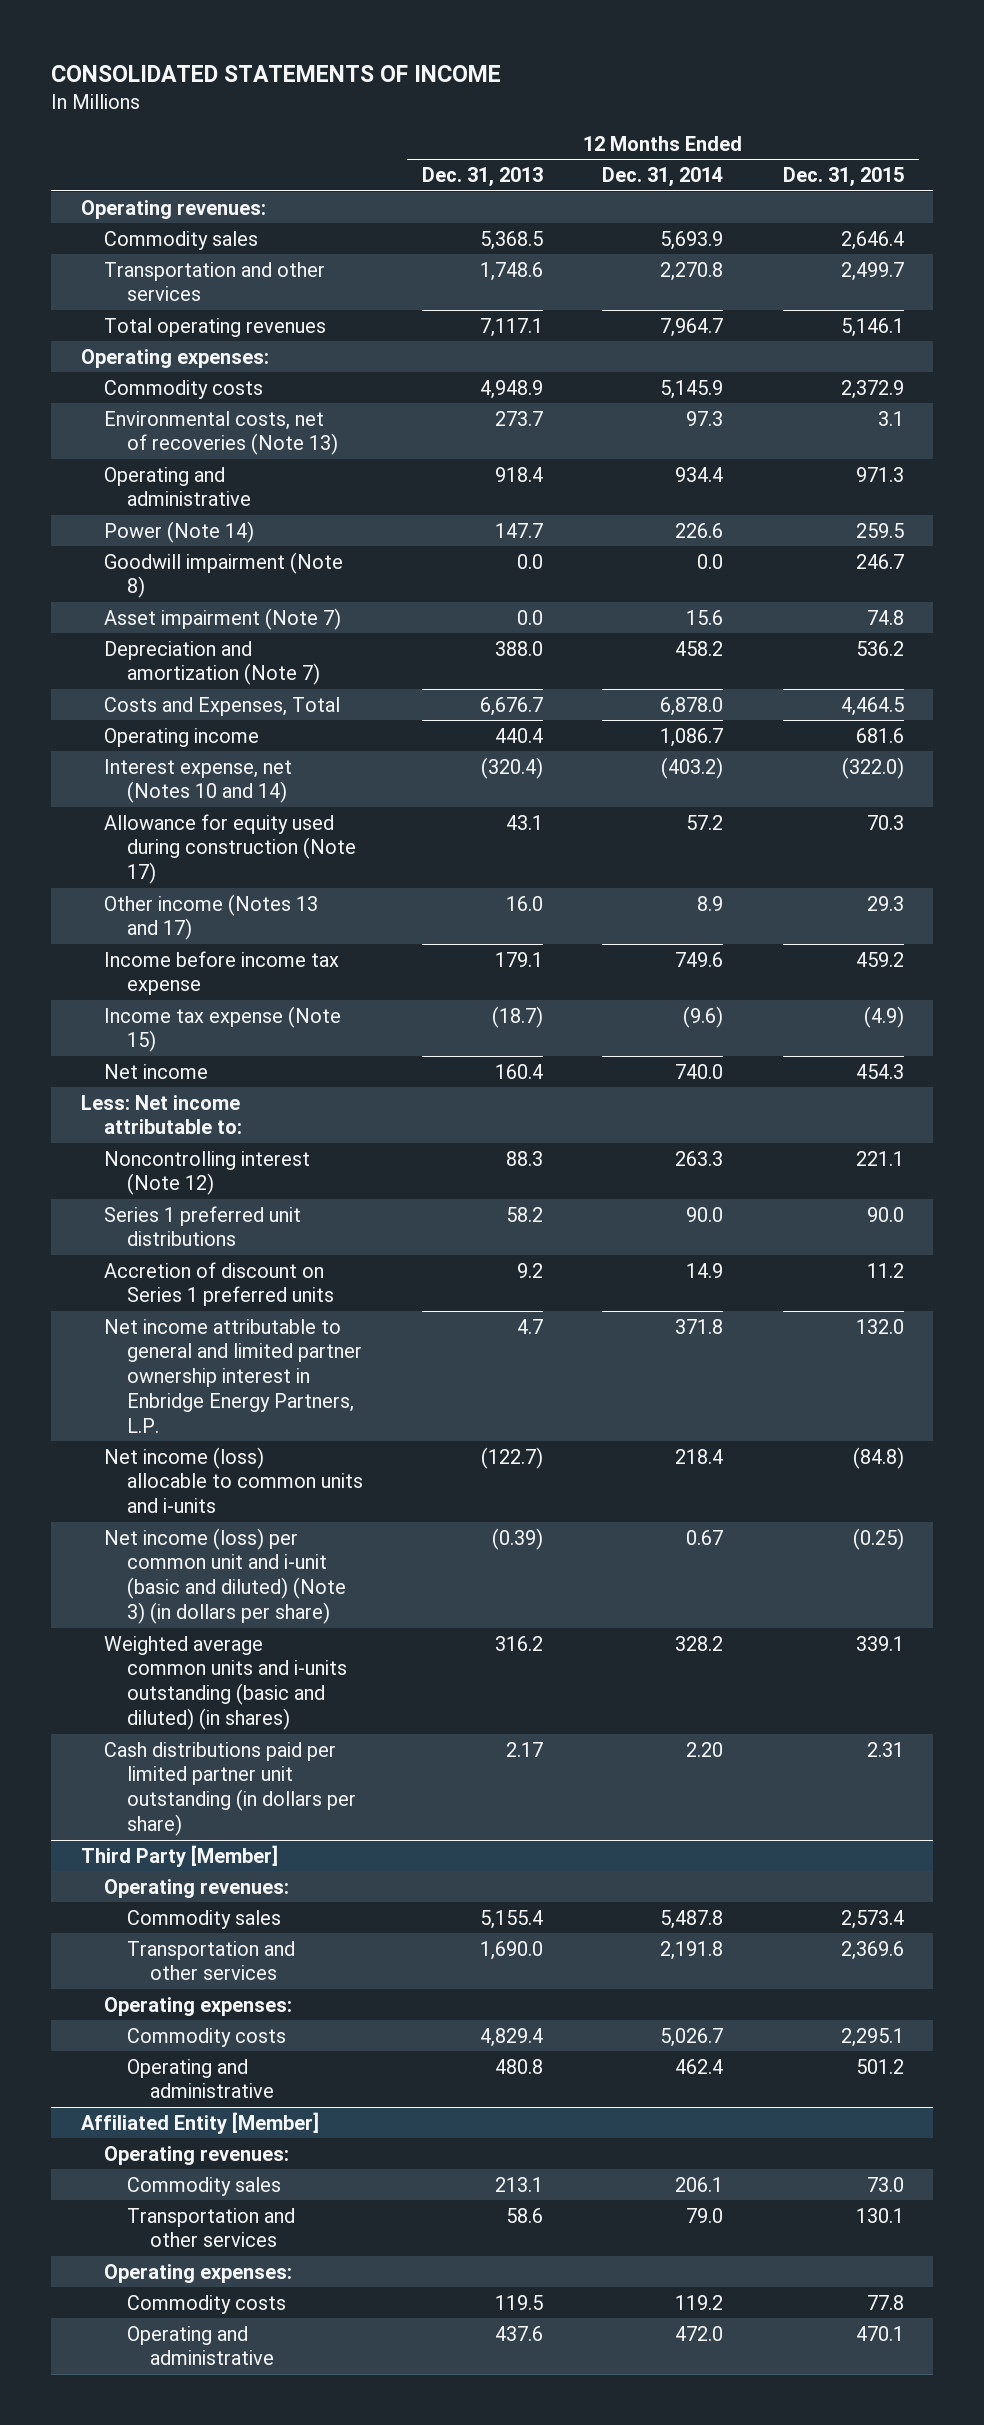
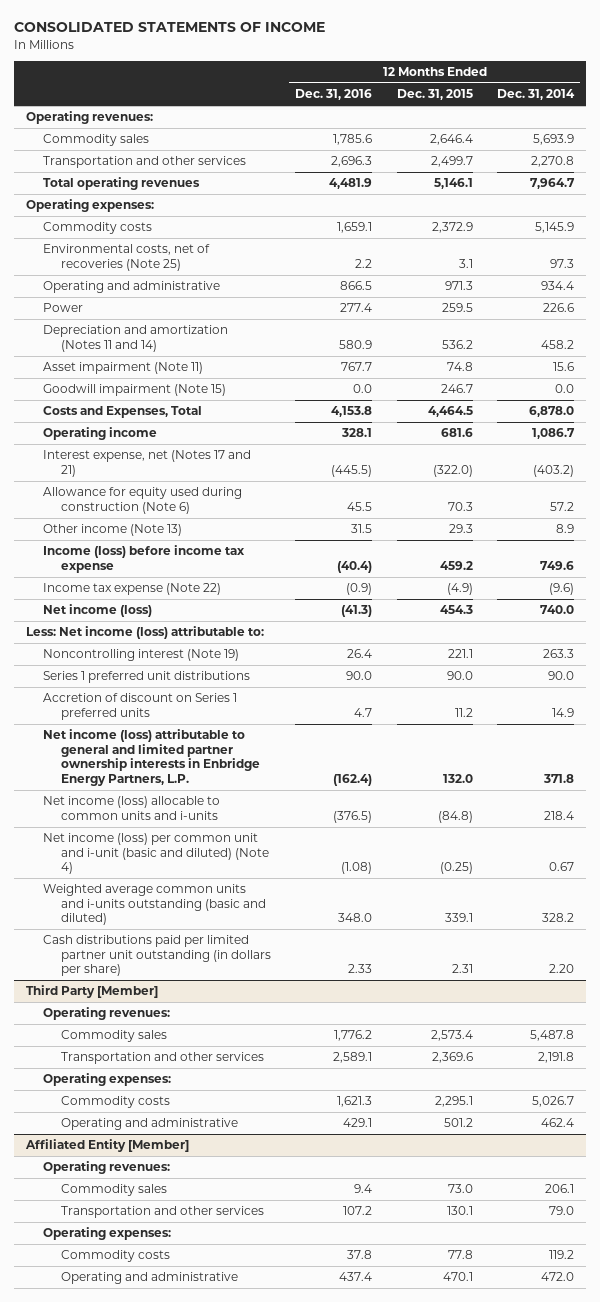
- | 12 Months Ended Dec. 31, 2013 | 12 Months Ended Dec. 31, 2014 | 12 Months Ended Dec. 31, 2015
+ | 12 Months Ended Dec. 31, 2016 | 12 Months Ended Dec. 31, 2015 | 12 Months Ended Dec. 31, 2014
- Environmental costs, net of recoveries (Note 13) | 273.7 | 97.3 | 3.1
+ Environmental costs, net of recoveries (Note 25) | 2.2 | 3.1 | 97.3
- Power (Note 14) | 147.7 | 226.6 | 259.5
- Goodwill impairment (Note 8) | 0.0 | 0.0 | 246.7
- Asset impairment (Note 7) | 0.0 | 15.6 | 74.8
- Depreciation and amortization (Note 7) | 388.0 | 458.2 | 536.2
+ Power | 277.4 | 259.5 | 226.6
+ Depreciation and amortization (Notes 11 and 14) | 580.9 | 536.2 | 458.2
+ Asset impairment (Note 11) | 767.7 | 74.8 | 15.6
+ Goodwill impairment (Note 15) | 0.0 | 246.7 | 0.0
- Interest expense, net (Notes 10 and 14) | (320.4) | (403.2) | (322.0)
- Allowance for equity used during construction (Note 17) | 43.1 | 57.2 | 70.3
- Other income (Notes 13 and 17) | 16.0 | 8.9 | 29.3
- Income before income tax expense | 179.1 | 749.6 | 459.2
- Income tax expense (Note 15) | (18.7) | (9.6) | (4.9)
- Net income | 160.4 | 740.0 | 454.3
- Less: Net income attributable to:
- Noncontrolling interest (Note 12) | 88.3 | 263.3 | 221.1
+ Interest expense, net (Notes 17 and 21) | (445.5) | (322.0) | (403.2)
+ Allowance for equity used during construction (Note 6) | 45.5 | 70.3 | 57.2
+ Other income (Note 13) | 31.5 | 29.3 | 8.9
+ Income (loss) before income tax expense | (40.4) | 459.2 | 749.6
+ Income tax expense (Note 22) | (0.9) | (4.9) | (9.6)
+ Net income (loss) | (41.3) | 454.3 | 740.0
+ Less: Net income (loss) attributable to:
+ Noncontrolling interest (Note 19) | 26.4 | 221.1 | 263.3
- Net income attributable to general and limited partner ownership interest in Enbridge Energy Partners, L.P. | 4.7 | 371.8 | 132.0
+ Net income (loss) attributable to general and limited partner ownership interests in Enbridge Energy Partners, L.P. | (162.4) | 132.0 | 371.8
- Net income (loss) per common unit and i-unit (basic and diluted) (Note 3) (in dollars per share) | (0.39) | 0.67 | (0.25)
- Weighted average common units and i-units outstanding (basic and diluted) (in shares) | 316.2 | 328.2 | 339.1
+ Net income (loss) per common unit and i-unit (basic and diluted) (Note 4) | (1.08) | (0.25) | 0.67
+ Weighted average common units and i-units outstanding (basic and diluted) | 348.0 | 339.1 | 328.2

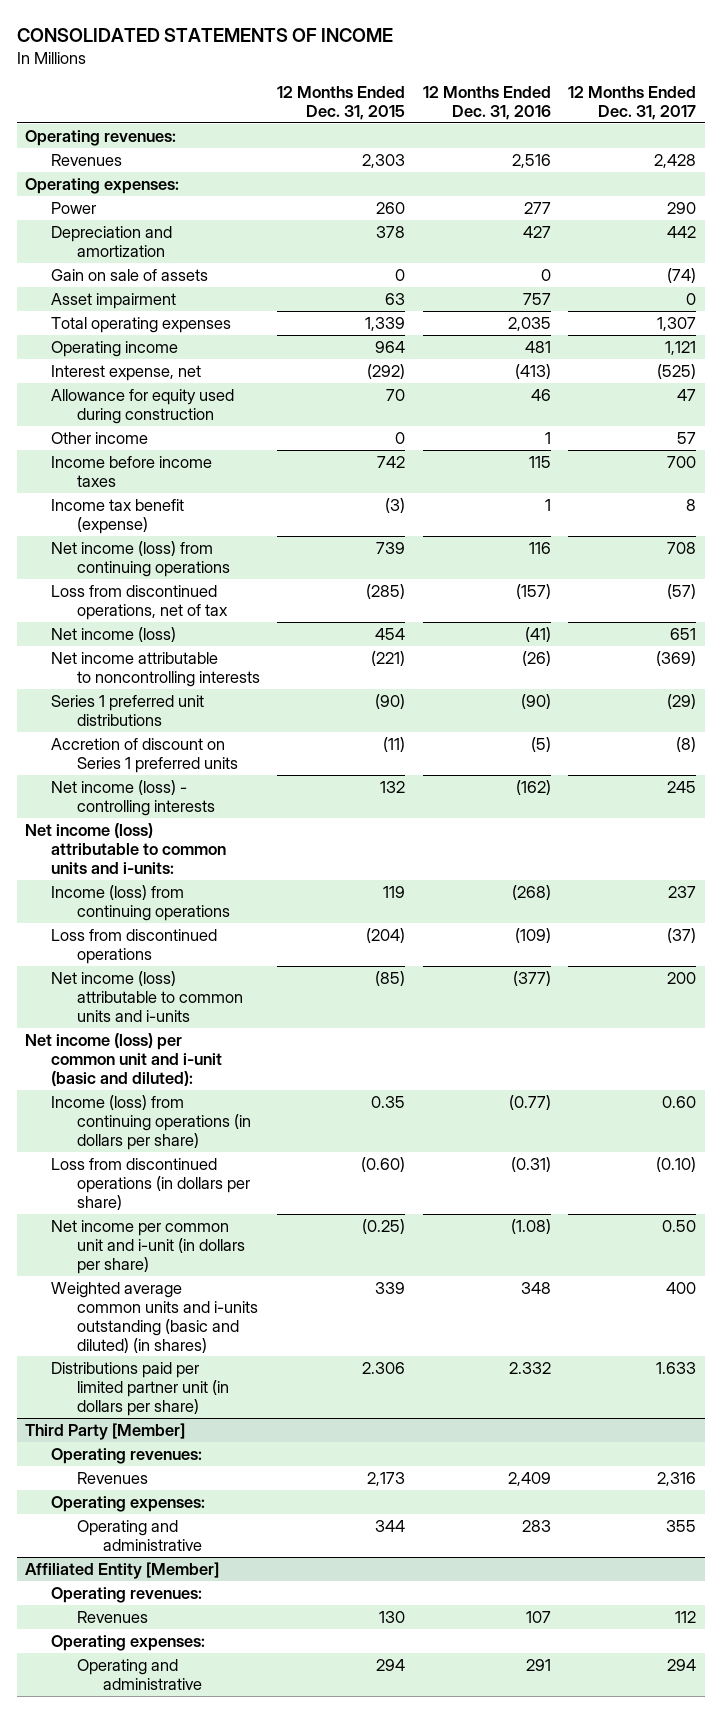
- | 12 Months Ended Dec. 31, 2016 | 12 Months Ended Dec. 31, 2015 | 12 Months Ended Dec. 31, 2014
+ | 12 Months Ended Dec. 31, 2015 | 12 Months Ended Dec. 31, 2016 | 12 Months Ended Dec. 31, 2017
- Commodity sales | 1,785.6 | 2,646.4 | 5,693.9
- Transportation and other services | 2,696.3 | 2,499.7 | 2,270.8
- Total operating revenues | 4,481.9 | 5,146.1 | 7,964.7
+ Revenues | 2,303 | 2,516 | 2,428
- Commodity costs | 1,659.1 | 2,372.9 | 5,145.9
- Environmental costs, net of recoveries (Note 25) | 2.2 | 3.1 | 97.3
- Operating and administrative | 866.5 | 971.3 | 934.4
- Power | 277.4 | 259.5 | 226.6
- Depreciation and amortization (Notes 11 and 14) | 580.9 | 536.2 | 458.2
- Asset impairment (Note 11) | 767.7 | 74.8 | 15.6
- Goodwill impairment (Note 15) | 0.0 | 246.7 | 0.0
- Costs and Expenses, Total | 4,153.8 | 4,464.5 | 6,878.0
- Operating income | 328.1 | 681.6 | 1,086.7
- Interest expense, net (Notes 17 and 21) | (445.5) | (322.0) | (403.2)
- Allowance for equity used during construction (Note 6) | 45.5 | 70.3 | 57.2
- Other income (Note 13) | 31.5 | 29.3 | 8.9
- Income (loss) before income tax expense | (40.4) | 459.2 | 749.6
- Income tax expense (Note 22) | (0.9) | (4.9) | (9.6)
- Net income (loss) | (41.3) | 454.3 | 740.0
- Less: Net income (loss) attributable to:
- Noncontrolling interest (Note 19) | 26.4 | 221.1 | 263.3
- Series 1 preferred unit distributions | 90.0 | 90.0 | 90.0
- Accretion of discount on Series 1 preferred units | 4.7 | 11.2 | 14.9
- Net income (loss) attributable to general and limited partner ownership interests in Enbridge Energy Partners, L.P. | (162.4) | 132.0 | 371.8
- Net income (loss) allocable to common units and i-units | (376.5) | (84.8) | 218.4
- Net income (loss) per common unit and i-unit (basic and diluted) (Note 4) | (1.08) | (0.25) | 0.67
- Weighted average common units and i-units outstanding (basic and diluted) | 348.0 | 339.1 | 328.2
- Cash distributions paid per limited partner unit outstanding (in dollars per share) | 2.33 | 2.31 | 2.20
+ Power | 260 | 277 | 290
+ Depreciation and amortization | 378 | 427 | 442
+ Gain on sale of assets | 0 | 0 | (74)
+ Asset impairment | 63 | 757 | 0
+ Total operating expenses | 1,339 | 2,035 | 1,307
+ Operating income | 964 | 481 | 1,121
+ Interest expense, net | (292) | (413) | (525)
+ Allowance for equity used during construction | 70 | 46 | 47
+ Other income | 0 | 1 | 57
+ Income before income taxes | 742 | 115 | 700
+ Income tax benefit (expense) | (3) | 1 | 8
+ Net income (loss) from continuing operations | 739 | 116 | 708
+ Loss from discontinued operations, net of tax | (285) | (157) | (57)
+ Net income (loss) | 454 | (41) | 651
+ Net income attributable to noncontrolling interests | (221) | (26) | (369)
+ Series 1 preferred unit distributions | (90) | (90) | (29)
+ Accretion of discount on Series 1 preferred units | (11) | (5) | (8)
+ Net income (loss) - controlling interests | 132 | (162) | 245
+ Net income (loss) attributable to common units and i-units:
+ Income (loss) from continuing operations | 119 | (268) | 237
+ Loss from discontinued operations | (204) | (109) | (37)
+ Net income (loss) attributable to common units and i-units | (85) | (377) | 200
+ Net income (loss) per common unit and i-unit (basic and diluted):
+ Income (loss) from continuing operations (in dollars per share) | 0.35 | (0.77) | 0.60
+ Loss from discontinued operations (in dollars per share) | (0.60) | (0.31) | (0.10)
+ Net income per common unit and i-unit (in dollars per share) | (0.25) | (1.08) | 0.50
+ Weighted average common units and i-units outstanding (basic and diluted) (in shares) | 339 | 348 | 400
+ Distributions paid per limited partner unit (in dollars per share) | 2.306 | 2.332 | 1.633
@ Third Party [Member]
- Commodity sales | 1,776.2 | 2,573.4 | 5,487.8
- Transportation and other services | 2,589.1 | 2,369.6 | 2,191.8
+ Revenues | 2,173 | 2,409 | 2,316
- Commodity costs | 1,621.3 | 2,295.1 | 5,026.7
- Operating and administrative | 429.1 | 501.2 | 462.4
+ Operating and administrative | 344 | 283 | 355
@ Affiliated Entity [Member]
- Commodity sales | 9.4 | 73.0 | 206.1
- Transportation and other services | 107.2 | 130.1 | 79.0
+ Revenues | 130 | 107 | 112
- Commodity costs | 37.8 | 77.8 | 119.2
- Operating and administrative | 437.4 | 470.1 | 472.0
+ Operating and administrative | 294 | 291 | 294

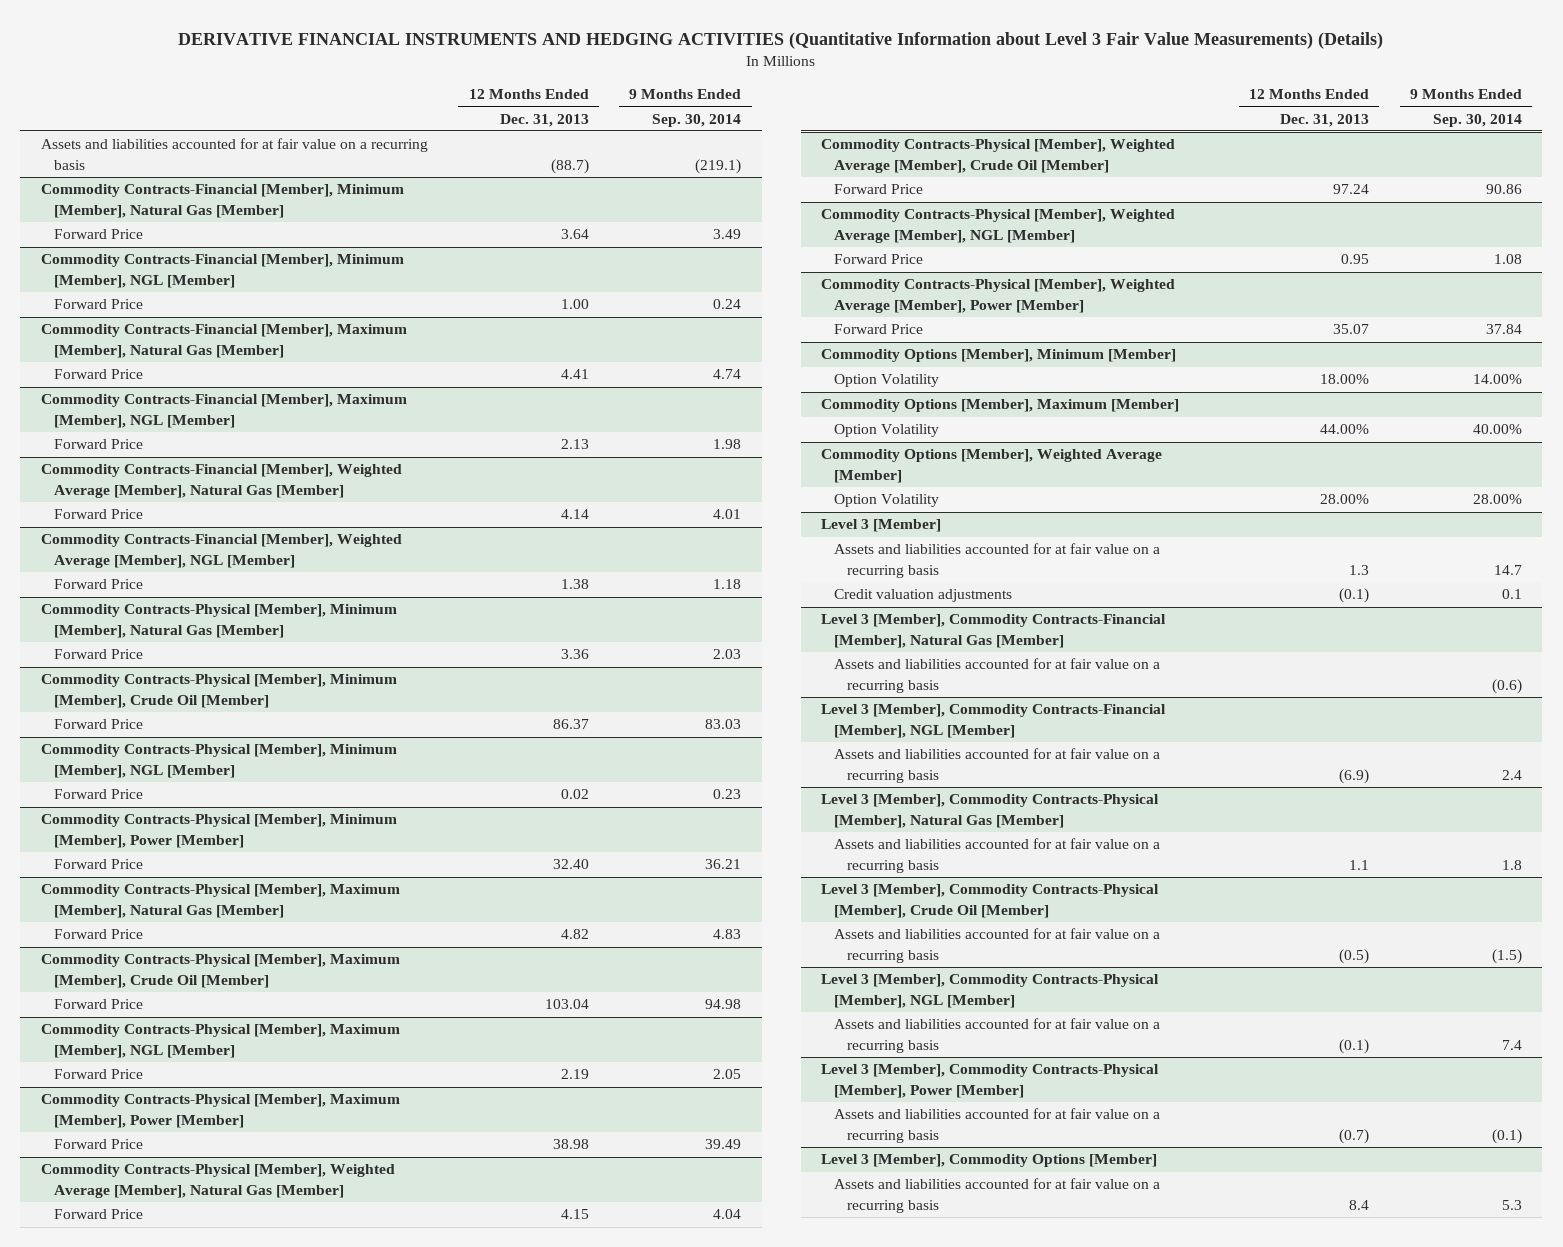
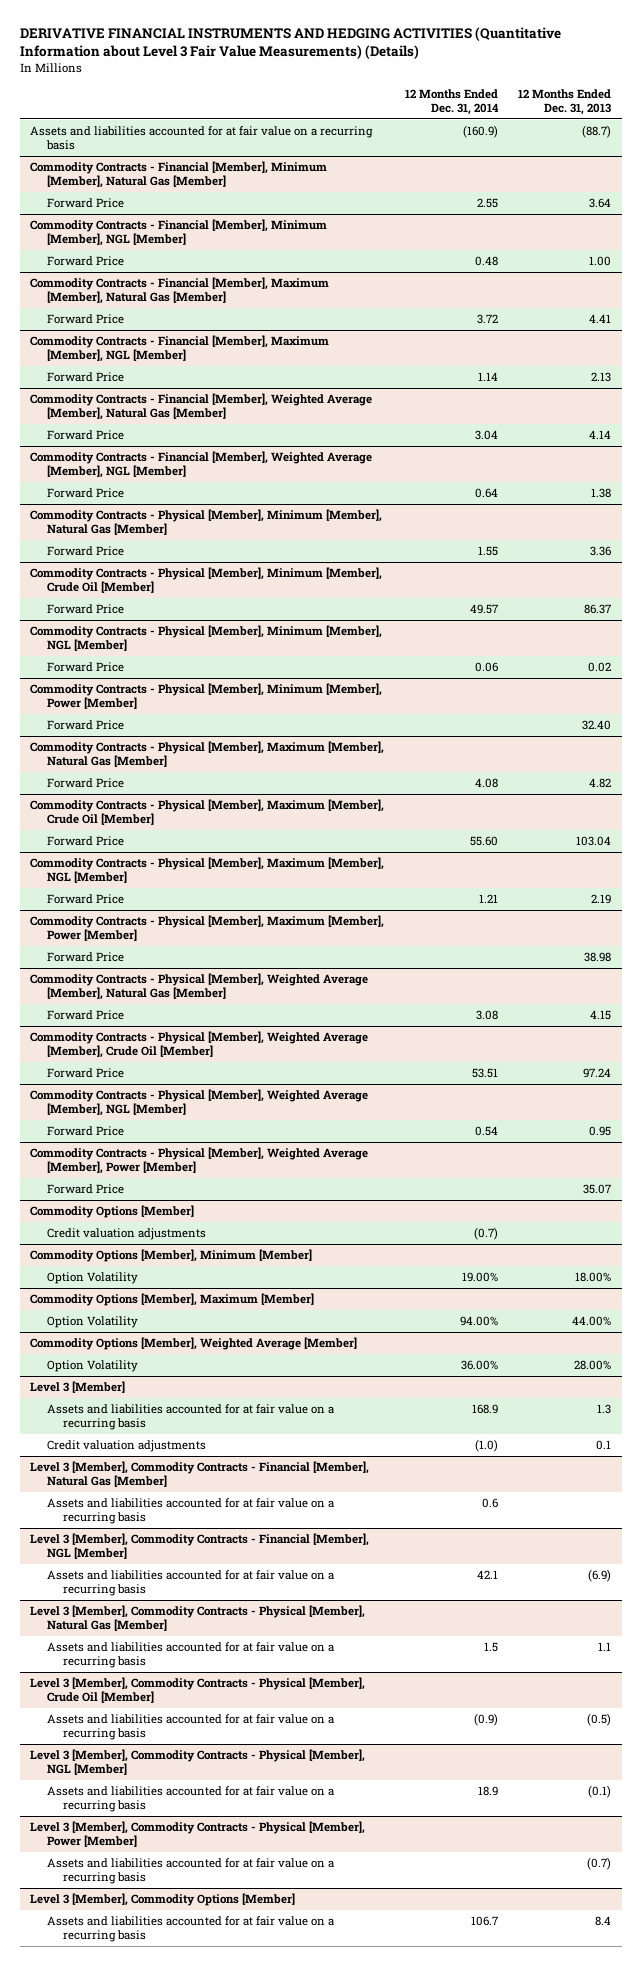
- | 12 Months Ended Dec. 31, 2013 | 9 Months Ended Sep. 30, 2014
+ | 12 Months Ended Dec. 31, 2014 | 12 Months Ended Dec. 31, 2013
- Commodity Contracts-Financial [Member], Minimum [Member], Natural Gas [Member]
+ Commodity Contracts - Financial [Member], Minimum [Member], Natural Gas [Member]
- Commodity Contracts-Financial [Member], Minimum [Member], NGL [Member]
+ Commodity Contracts - Financial [Member], Minimum [Member], NGL [Member]
- Commodity Contracts-Financial [Member], Maximum [Member], Natural Gas [Member]
+ Commodity Contracts - Financial [Member], Maximum [Member], Natural Gas [Member]
- Commodity Contracts-Financial [Member], Maximum [Member], NGL [Member]
+ Commodity Contracts - Financial [Member], Maximum [Member], NGL [Member]
- Commodity Contracts-Financial [Member], Weighted Average [Member], Natural Gas [Member]
+ Commodity Contracts - Financial [Member], Weighted Average [Member], Natural Gas [Member]
- Commodity Contracts-Financial [Member], Weighted Average [Member], NGL [Member]
+ Commodity Contracts - Financial [Member], Weighted Average [Member], NGL [Member]
- Commodity Contracts-Physical [Member], Minimum [Member], Natural Gas [Member]
+ Commodity Contracts - Physical [Member], Minimum [Member], Natural Gas [Member]
- Commodity Contracts-Physical [Member], Minimum [Member], Crude Oil [Member]
+ Commodity Contracts - Physical [Member], Minimum [Member], Crude Oil [Member]
- Commodity Contracts-Physical [Member], Minimum [Member], NGL [Member]
+ Commodity Contracts - Physical [Member], Minimum [Member], NGL [Member]
- Commodity Contracts-Physical [Member], Minimum [Member], Power [Member]
+ Commodity Contracts - Physical [Member], Minimum [Member], Power [Member]
- Commodity Contracts-Physical [Member], Maximum [Member], Natural Gas [Member]
+ Commodity Contracts - Physical [Member], Maximum [Member], Natural Gas [Member]
- Commodity Contracts-Physical [Member], Maximum [Member], Crude Oil [Member]
+ Commodity Contracts - Physical [Member], Maximum [Member], Crude Oil [Member]
- Commodity Contracts-Physical [Member], Maximum [Member], NGL [Member]
+ Commodity Contracts - Physical [Member], Maximum [Member], NGL [Member]
- Commodity Contracts-Physical [Member], Maximum [Member], Power [Member]
+ Commodity Contracts - Physical [Member], Maximum [Member], Power [Member]
- Commodity Contracts-Physical [Member], Weighted Average [Member], Natural Gas [Member]
+ Commodity Contracts - Physical [Member], Weighted Average [Member], Natural Gas [Member]
- Commodity Contracts-Physical [Member], Weighted Average [Member], Crude Oil [Member]
+ Commodity Contracts - Physical [Member], Weighted Average [Member], Crude Oil [Member]
- Commodity Contracts-Physical [Member], Weighted Average [Member], NGL [Member]
+ Commodity Contracts - Physical [Member], Weighted Average [Member], NGL [Member]
- Commodity Contracts-Physical [Member], Weighted Average [Member], Power [Member]
+ Commodity Contracts - Physical [Member], Weighted Average [Member], Power [Member]
+ Commodity Options [Member]
+ Credit valuation adjustments | (0.7) |
@ Level 3 [Member]
- Credit valuation adjustments | (0.1) | 0.1
- Level 3 [Member], Commodity Contracts-Financial [Member], Natural Gas [Member]
@ Level 3 [Member]
+ Credit valuation adjustments | (1.0) | 0.1
+ Level 3 [Member], Commodity Contracts - Financial [Member], Natural Gas [Member]
- Level 3 [Member], Commodity Contracts-Financial [Member], NGL [Member]
+ Level 3 [Member], Commodity Contracts - Financial [Member], NGL [Member]
- Level 3 [Member], Commodity Contracts-Physical [Member], Natural Gas [Member]
+ Level 3 [Member], Commodity Contracts - Physical [Member], Natural Gas [Member]
- Level 3 [Member], Commodity Contracts-Physical [Member], Crude Oil [Member]
+ Level 3 [Member], Commodity Contracts - Physical [Member], Crude Oil [Member]
- Level 3 [Member], Commodity Contracts-Physical [Member], NGL [Member]
+ Level 3 [Member], Commodity Contracts - Physical [Member], NGL [Member]
- Level 3 [Member], Commodity Contracts-Physical [Member], Power [Member]
+ Level 3 [Member], Commodity Contracts - Physical [Member], Power [Member]

